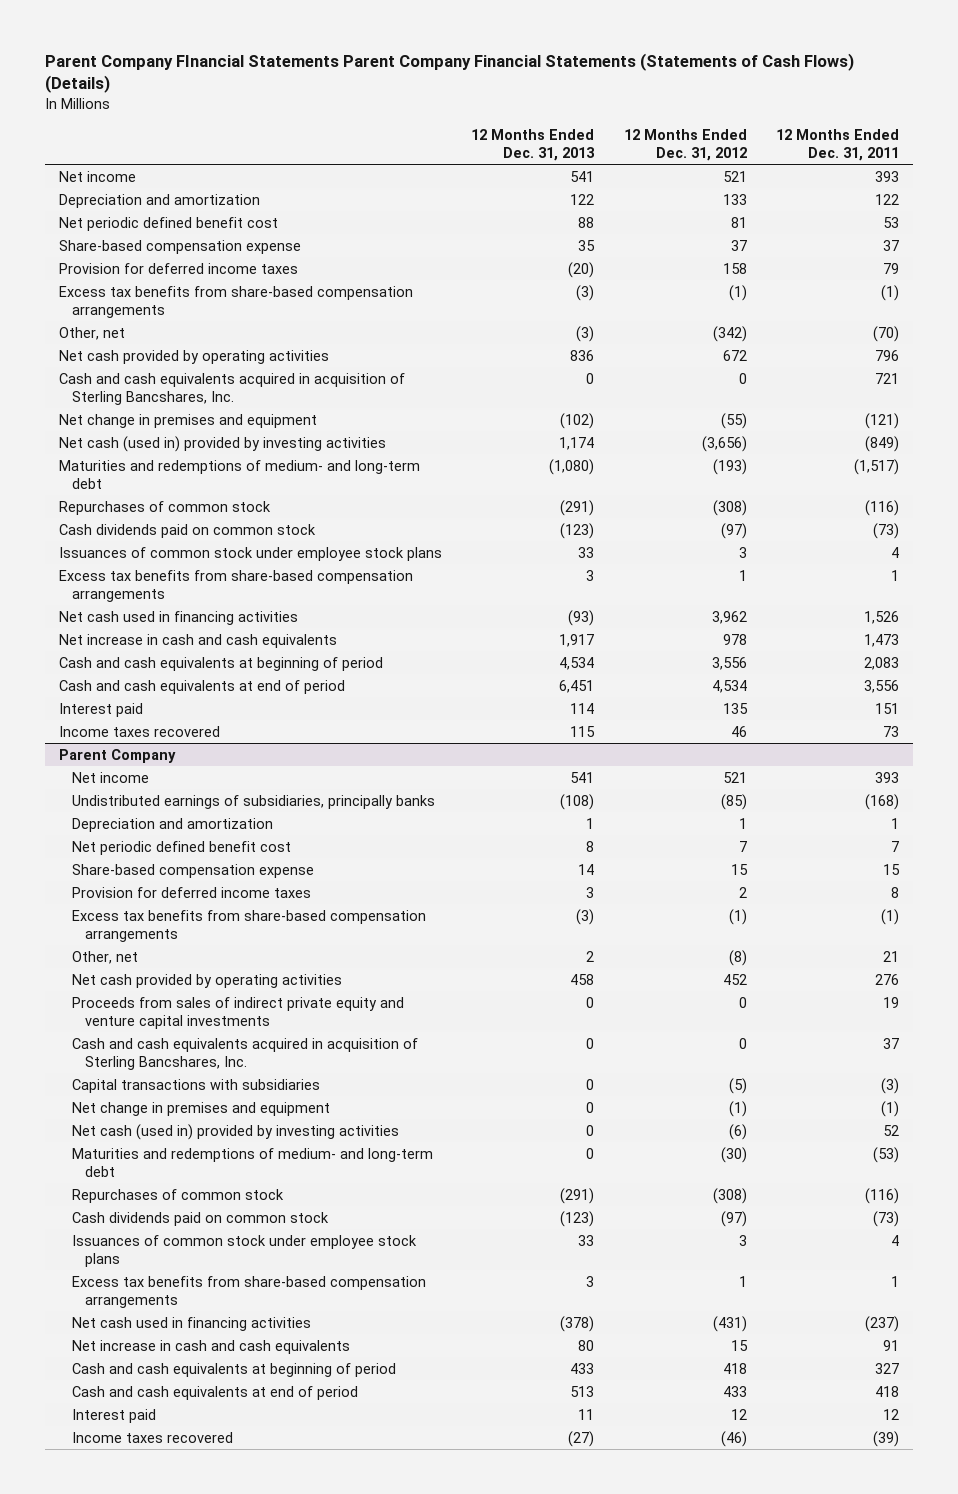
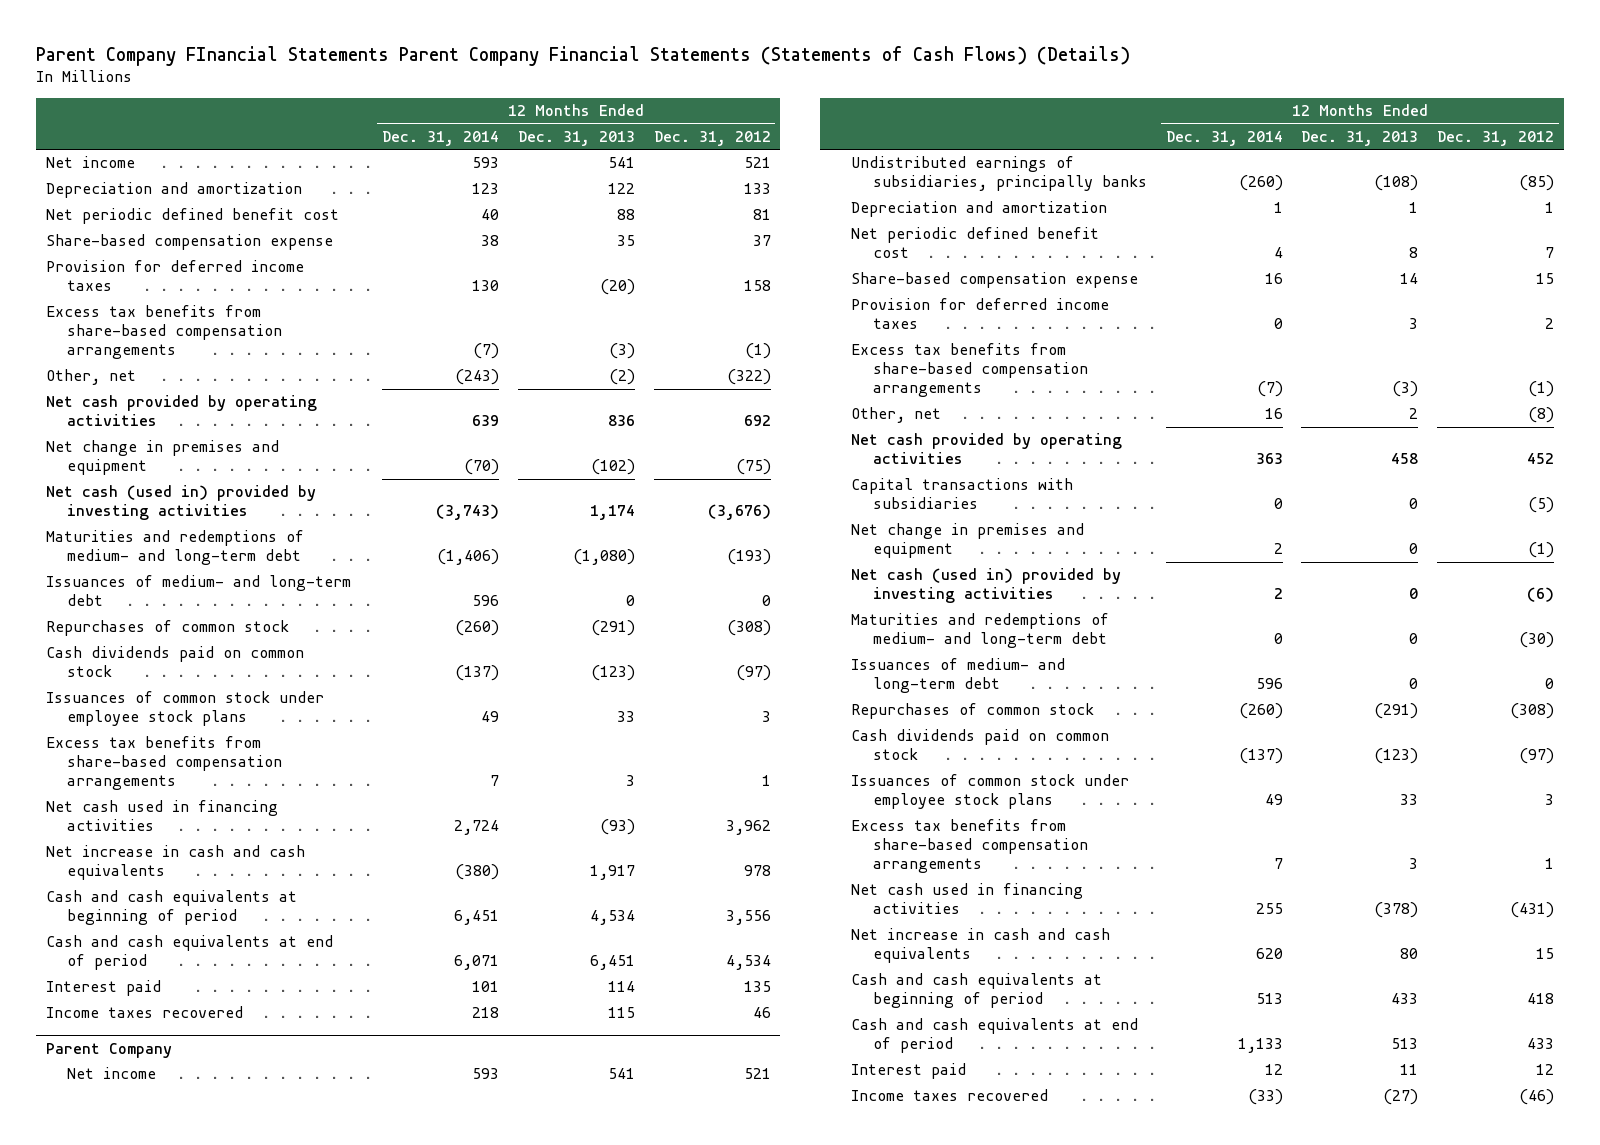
- | 12 Months Ended Dec. 31, 2013 | 12 Months Ended Dec. 31, 2012 | 12 Months Ended Dec. 31, 2011
+ | 12 Months Ended Dec. 31, 2014 | 12 Months Ended Dec. 31, 2013 | 12 Months Ended Dec. 31, 2012
- Other, net | (3) | (342) | (70)
- Net cash provided by operating activities | 836 | 672 | 796
- Cash and cash equivalents acquired in acquisition of Sterling Bancshares, Inc. | 0 | 0 | 721
- Net change in premises and equipment | (102) | (55) | (121)
- Net cash (used in) provided by investing activities | 1,174 | (3,656) | (849)
+ Other, net | (243) | (2) | (322)
+ Net cash provided by operating activities | 639 | 836 | 692
+ Net change in premises and equipment | (70) | (102) | (75)
+ Net cash (used in) provided by investing activities | (3,743) | 1,174 | (3,676)
+ Issuances of medium- and long-term debt | 596 | 0 | 0
@ Parent Company
- Proceeds from sales of indirect private equity and venture capital investments | 0 | 0 | 19
- Cash and cash equivalents acquired in acquisition of Sterling Bancshares, Inc. | 0 | 0 | 37
+ Issuances of medium- and long-term debt | 596 | 0 | 0

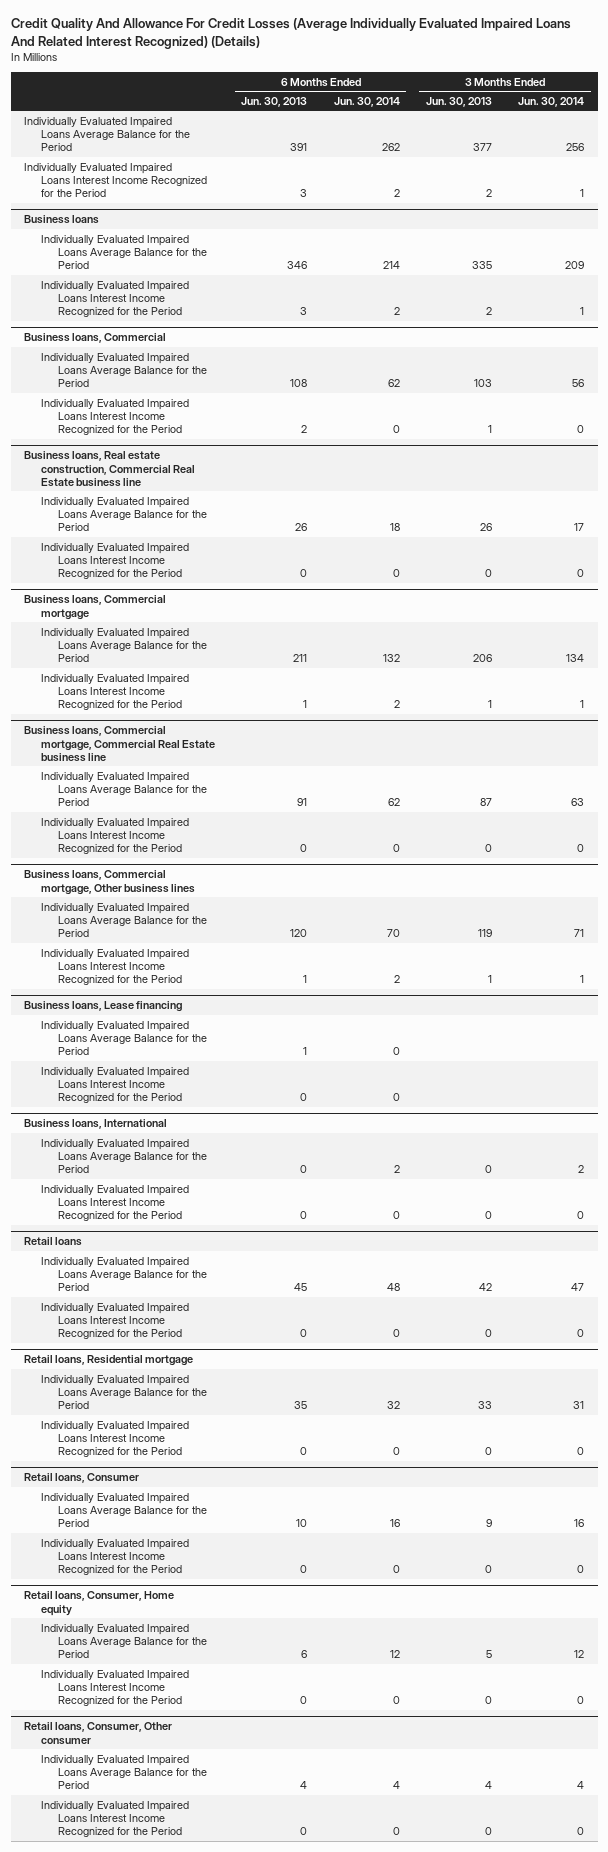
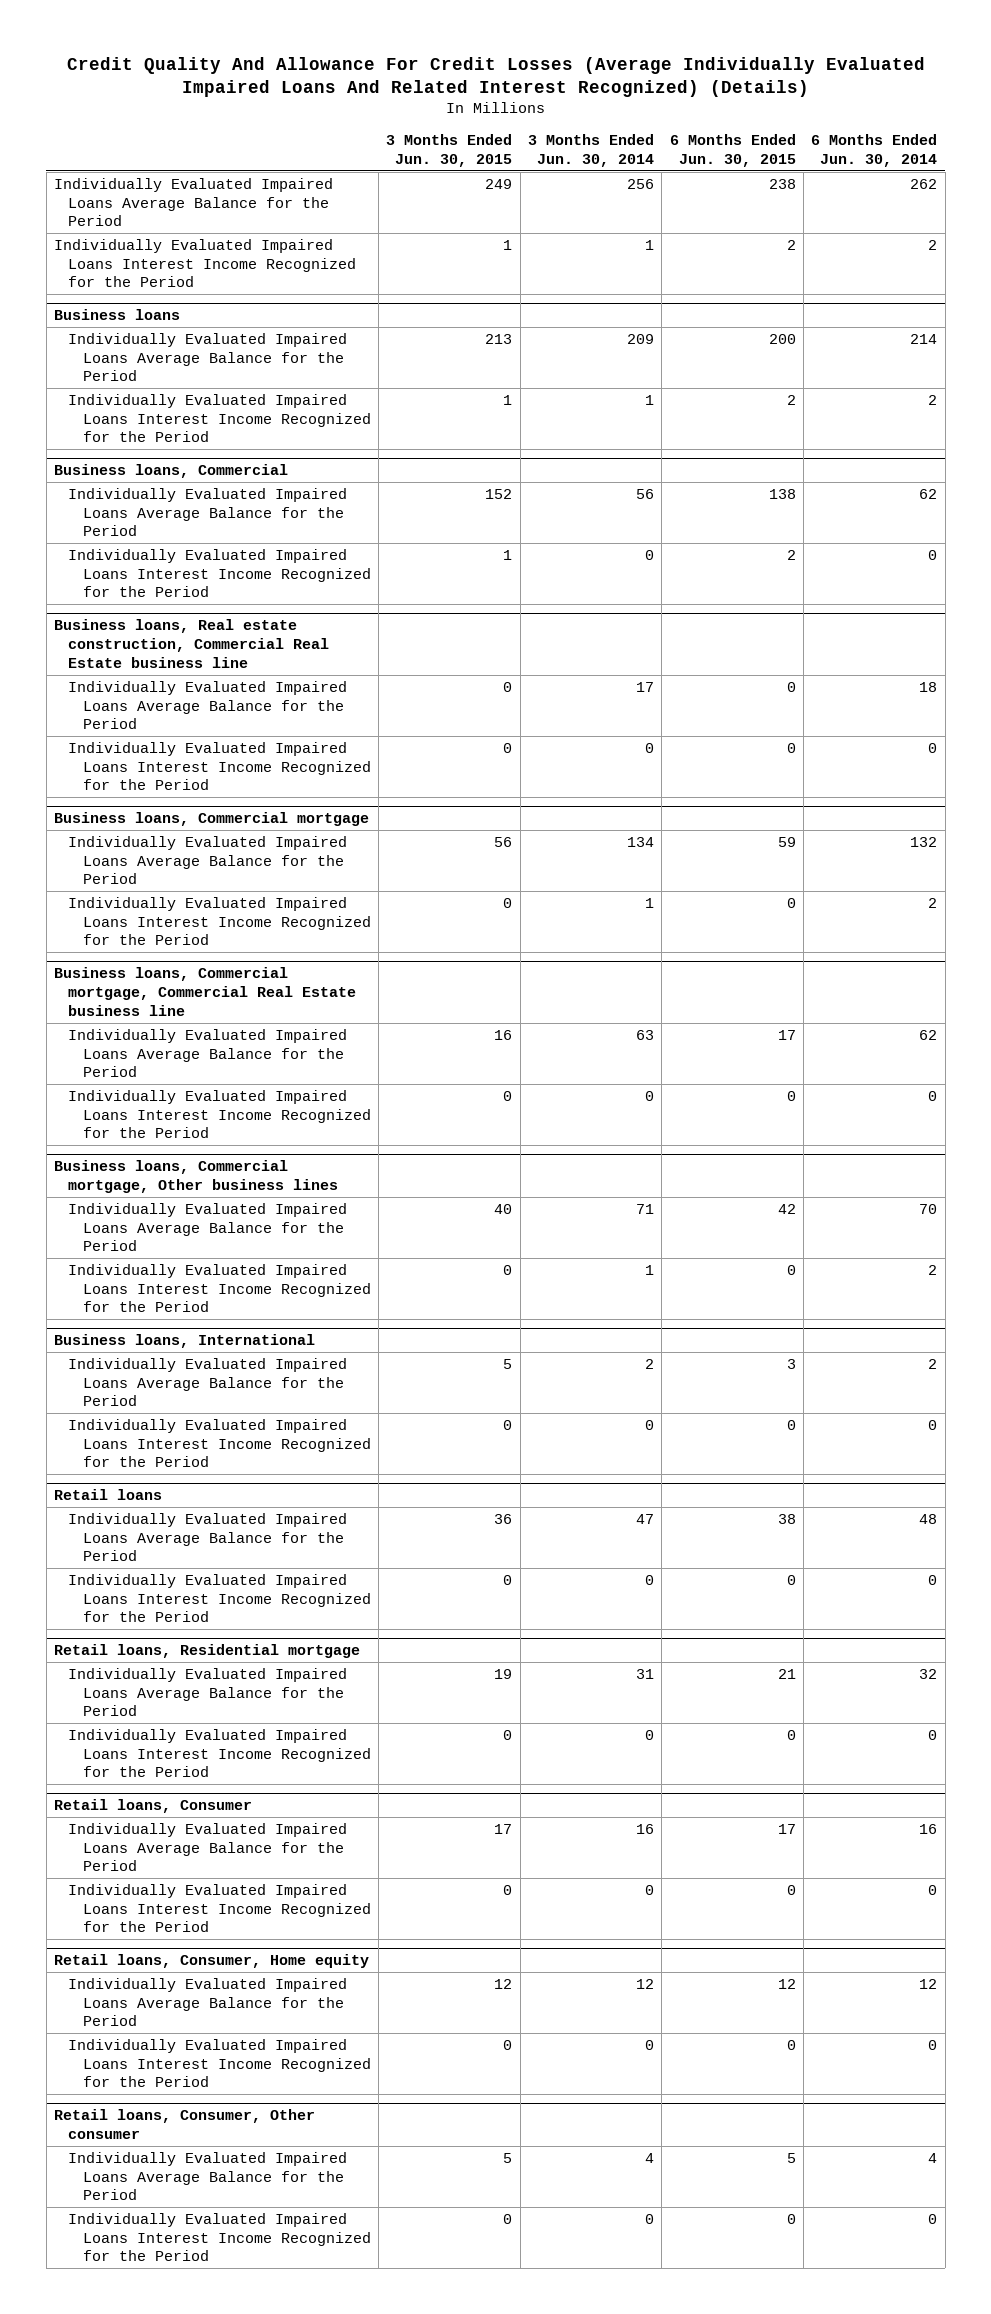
- | 6 Months Ended Jun. 30, 2013 | 6 Months Ended Jun. 30, 2014 | 3 Months Ended Jun. 30, 2013 | 3 Months Ended Jun. 30, 2014
+ | 3 Months Ended Jun. 30, 2015 | 3 Months Ended Jun. 30, 2014 | 6 Months Ended Jun. 30, 2015 | 6 Months Ended Jun. 30, 2014
- Business loans, Lease financing
- Individually Evaluated Impaired Loans Average Balance for the Period | 1 | 0 | |
- Individually Evaluated Impaired Loans Interest Income Recognized for the Period | 0 | 0 | |

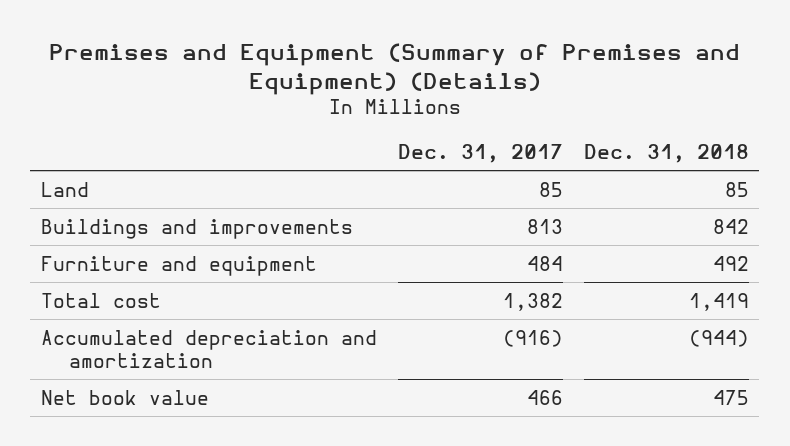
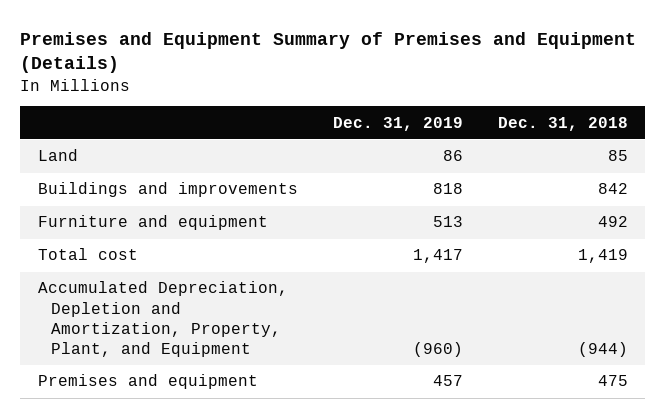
- Premises and Equipment (Summary of Premises and Equipment) (Details)
+ Premises and Equipment Summary of Premises and Equipment (Details)
- | Dec. 31, 2017 | Dec. 31, 2018
+ | Dec. 31, 2019 | Dec. 31, 2018
- Accumulated depreciation and amortization | (916) | (944)
- Net book value | 466 | 475
+ Accumulated Depreciation, Depletion and Amortization, Property, Plant, and Equipment | (960) | (944)
+ Premises and equipment | 457 | 475

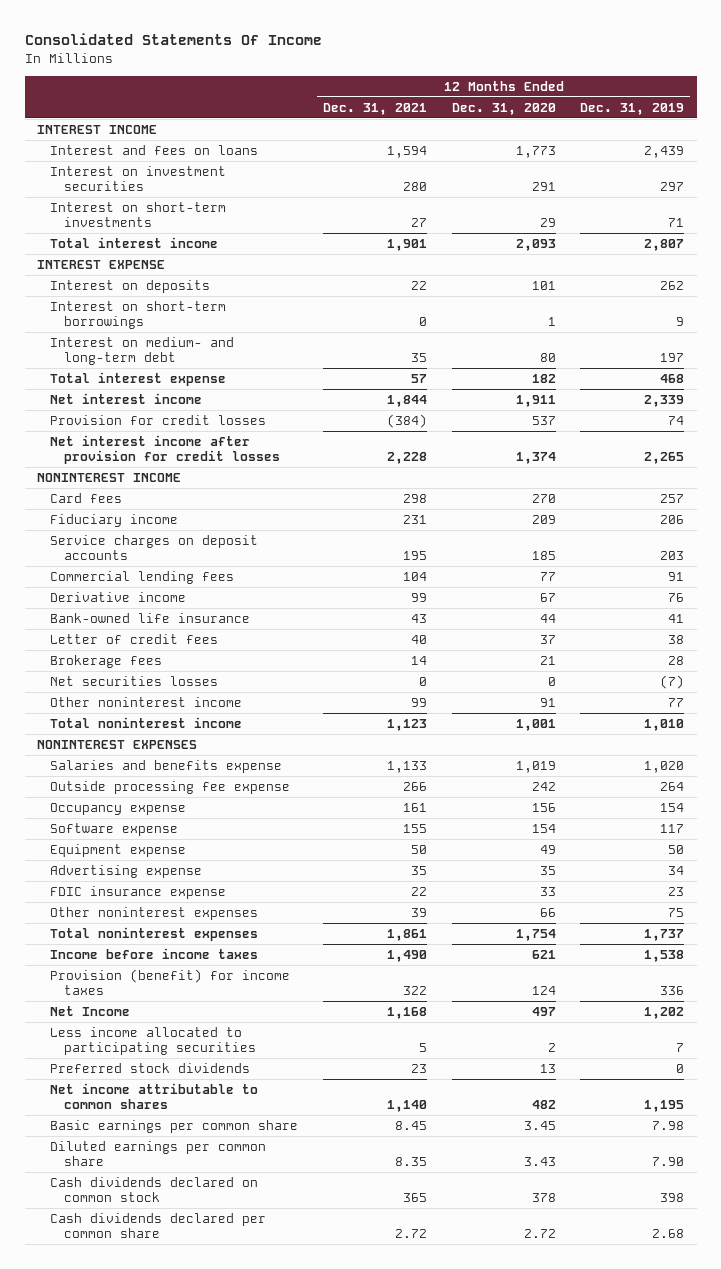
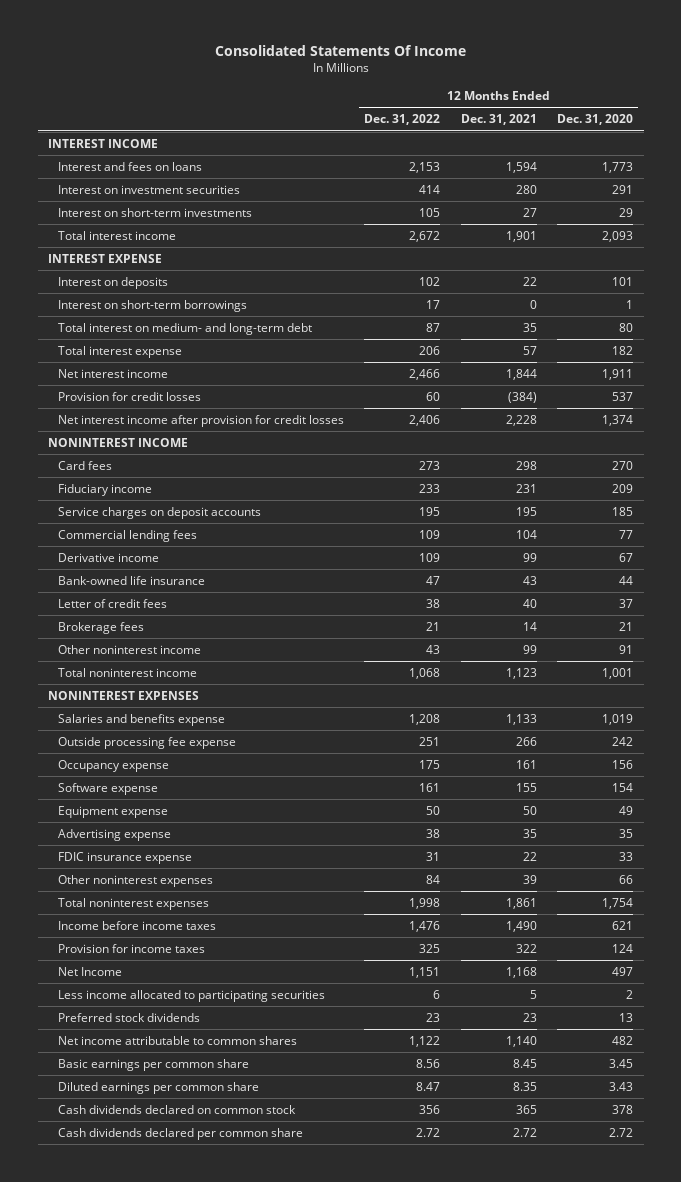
- | 12 Months Ended Dec. 31, 2021 | 12 Months Ended Dec. 31, 2020 | 12 Months Ended Dec. 31, 2019
+ | 12 Months Ended Dec. 31, 2022 | 12 Months Ended Dec. 31, 2021 | 12 Months Ended Dec. 31, 2020
- Interest on medium- and long-term debt | 35 | 80 | 197
+ Total interest on medium- and long-term debt | 87 | 35 | 80
- Net securities losses | 0 | 0 | (7)
- Provision (benefit) for income taxes | 322 | 124 | 336
+ Provision for income taxes | 325 | 322 | 124

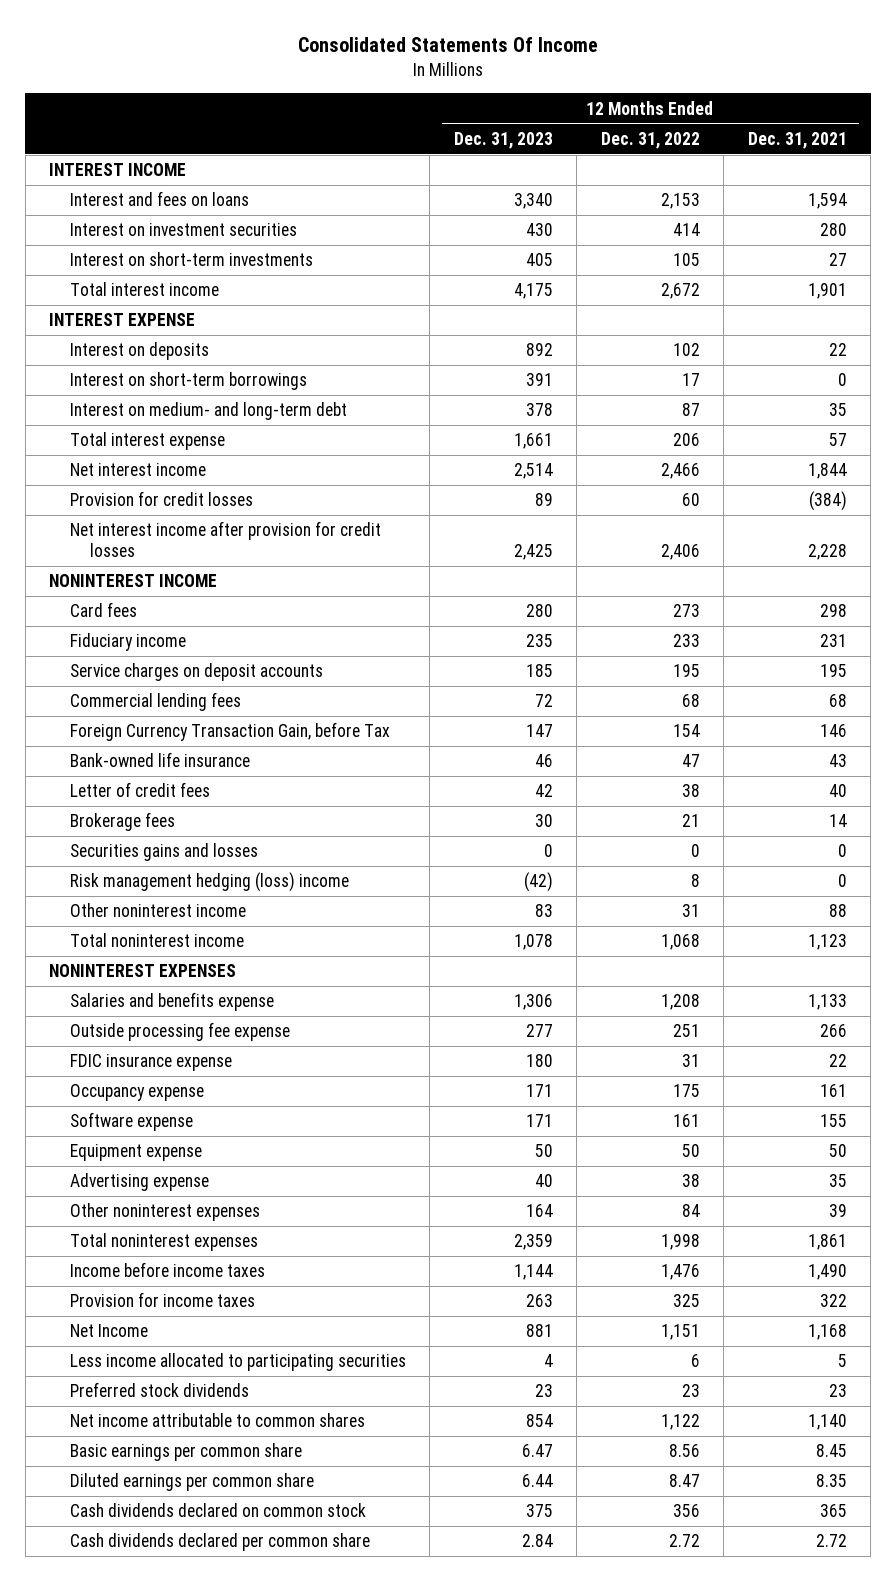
- | 12 Months Ended Dec. 31, 2022 | 12 Months Ended Dec. 31, 2021 | 12 Months Ended Dec. 31, 2020
+ | 12 Months Ended Dec. 31, 2023 | 12 Months Ended Dec. 31, 2022 | 12 Months Ended Dec. 31, 2021
- Total interest on medium- and long-term debt | 87 | 35 | 80
+ Interest on medium- and long-term debt | 378 | 87 | 35
- Commercial lending fees | 109 | 104 | 77
- Derivative income | 109 | 99 | 67
+ Commercial lending fees | 72 | 68 | 68
+ Foreign Currency Transaction Gain, before Tax | 147 | 154 | 146
- Other noninterest income | 43 | 99 | 91
+ Securities gains and losses | 0 | 0 | 0
+ Risk management hedging (loss) income | (42) | 8 | 0
+ Other noninterest income | 83 | 31 | 88
moved up: FDIC insurance expense | 180 | 31 | 22

